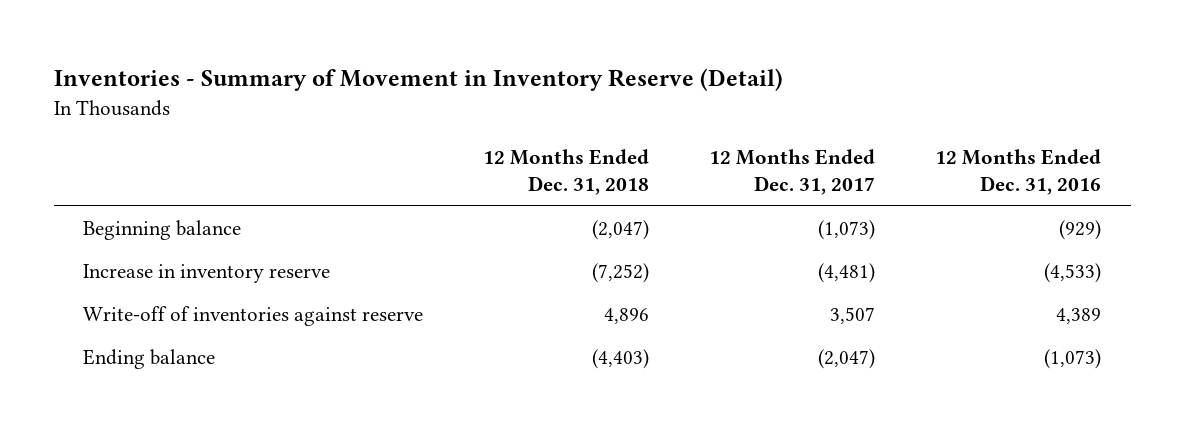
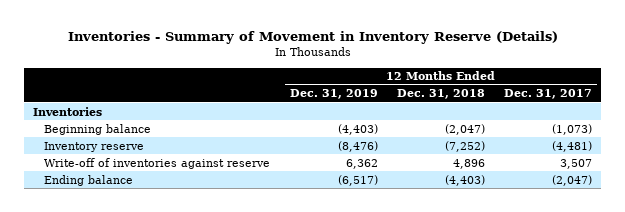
- Inventories - Summary of Movement in Inventory Reserve (Detail)
+ Inventories - Summary of Movement in Inventory Reserve (Details)
- | 12 Months Ended Dec. 31, 2018 | 12 Months Ended Dec. 31, 2017 | 12 Months Ended Dec. 31, 2016
+ | 12 Months Ended Dec. 31, 2019 | 12 Months Ended Dec. 31, 2018 | 12 Months Ended Dec. 31, 2017
+ Inventories
- Increase in inventory reserve | (7,252) | (4,481) | (4,533)
+ Inventory reserve | (8,476) | (7,252) | (4,481)

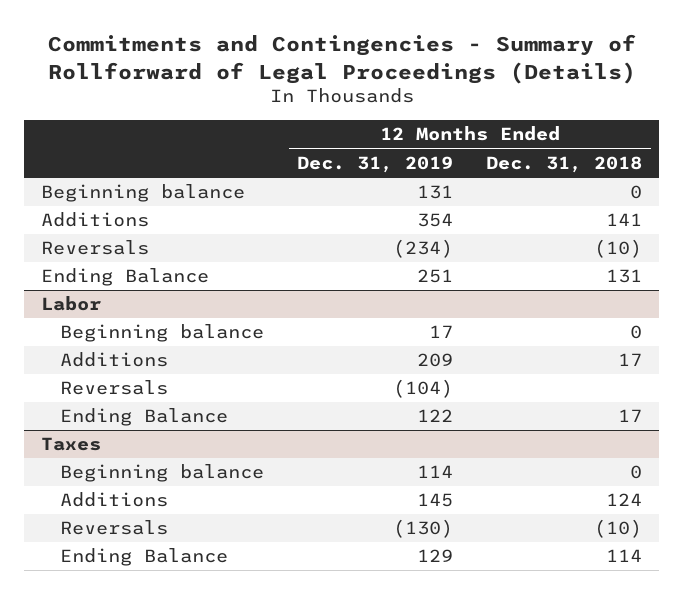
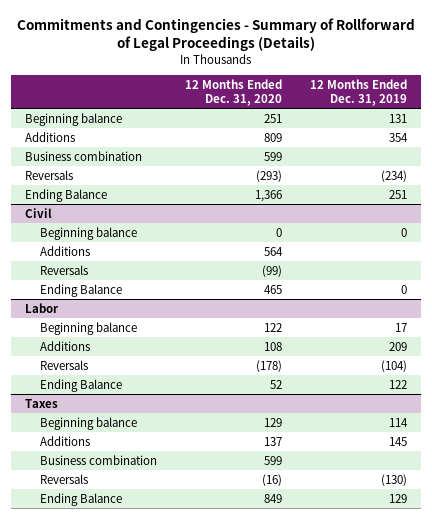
- | 12 Months Ended Dec. 31, 2019 | 12 Months Ended Dec. 31, 2018
+ | 12 Months Ended Dec. 31, 2020 | 12 Months Ended Dec. 31, 2019
+ Business combination | 599 |
+ Civil
+ Beginning balance | 0 | 0
+ Additions | 564 |
+ Reversals | (99) |
+ Ending Balance | 465 | 0
@ Taxes
+ Business combination | 599 |

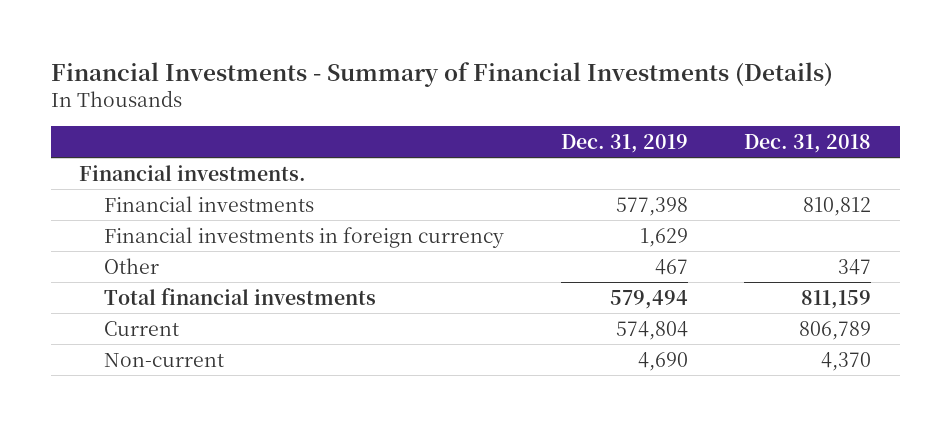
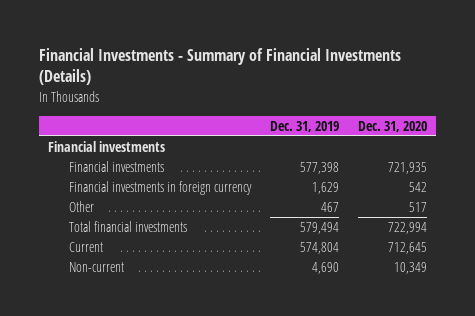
- | Dec. 31, 2019 | Dec. 31, 2018
+ | Dec. 31, 2019 | Dec. 31, 2020
- Financial investments.
+ Financial investments

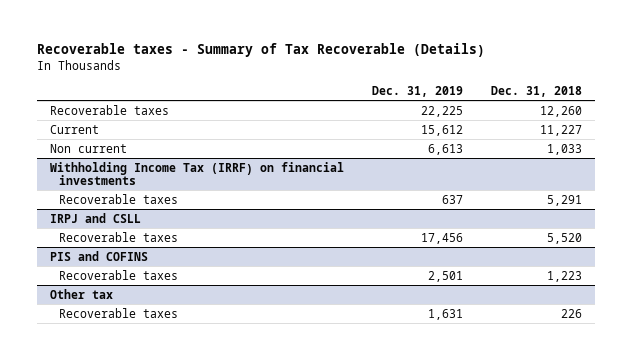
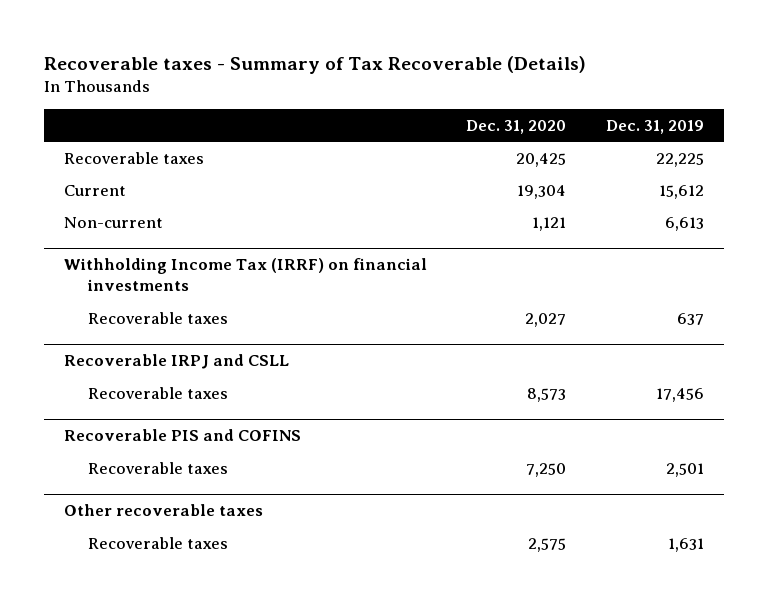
- | Dec. 31, 2019 | Dec. 31, 2018
+ | Dec. 31, 2020 | Dec. 31, 2019
- Non current | 6,613 | 1,033
+ Non-current | 1,121 | 6,613
- IRPJ and CSLL
+ Recoverable IRPJ and CSLL
- PIS and COFINS
+ Recoverable PIS and COFINS
- Other tax
+ Other recoverable taxes

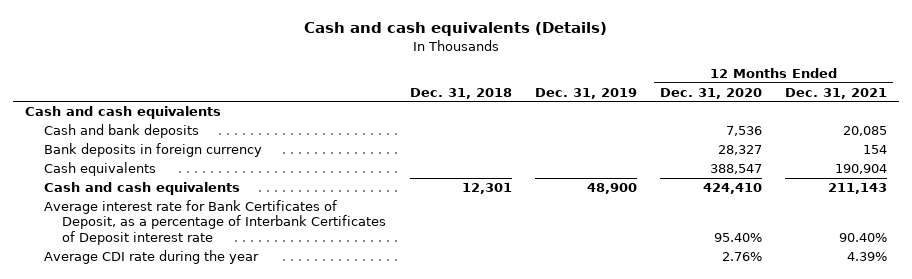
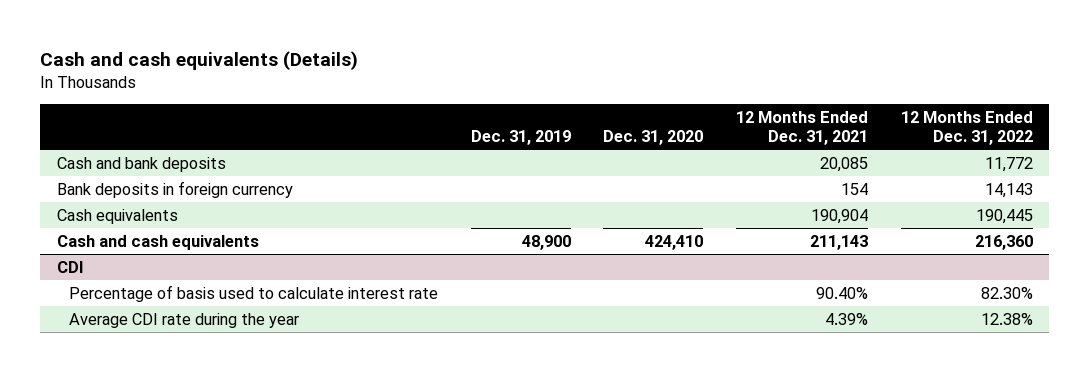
- | Dec. 31, 2018 | Dec. 31, 2019 | 12 Months Ended Dec. 31, 2020 | 12 Months Ended Dec. 31, 2021
+ | Dec. 31, 2019 | Dec. 31, 2020 | 12 Months Ended Dec. 31, 2021 | 12 Months Ended Dec. 31, 2022
- Cash and cash equivalents
- Average interest rate for Bank Certificates of Deposit, as a percentage of Interbank Certificates of Deposit interest rate | | | 95.40% | 90.40%
+ CDI
+ Percentage of basis used to calculate interest rate | | | 90.40% | 82.30%

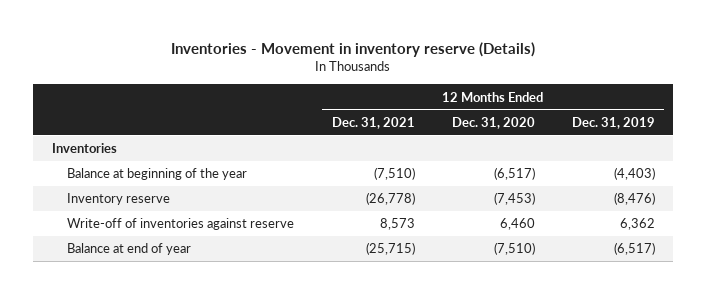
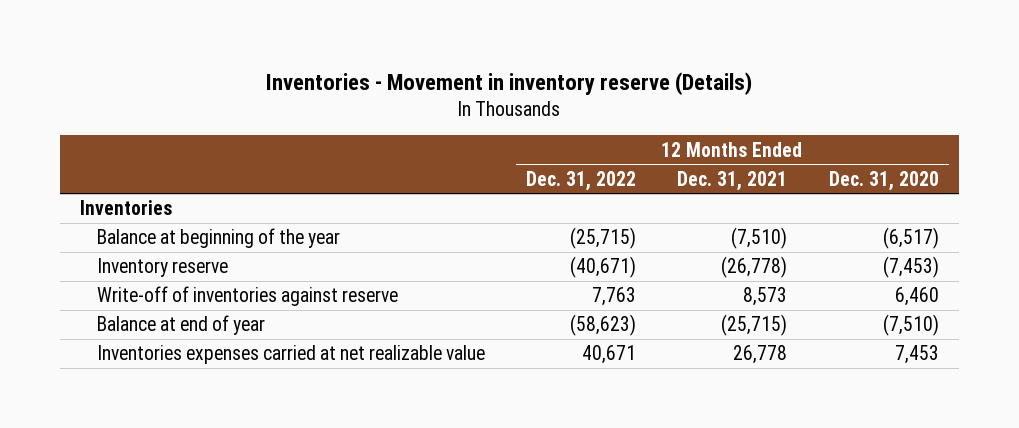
- | 12 Months Ended Dec. 31, 2021 | 12 Months Ended Dec. 31, 2020 | 12 Months Ended Dec. 31, 2019
+ | 12 Months Ended Dec. 31, 2022 | 12 Months Ended Dec. 31, 2021 | 12 Months Ended Dec. 31, 2020
+ Inventories expenses carried at net realizable value | 40,671 | 26,778 | 7,453

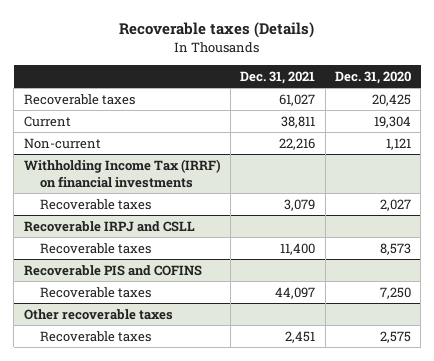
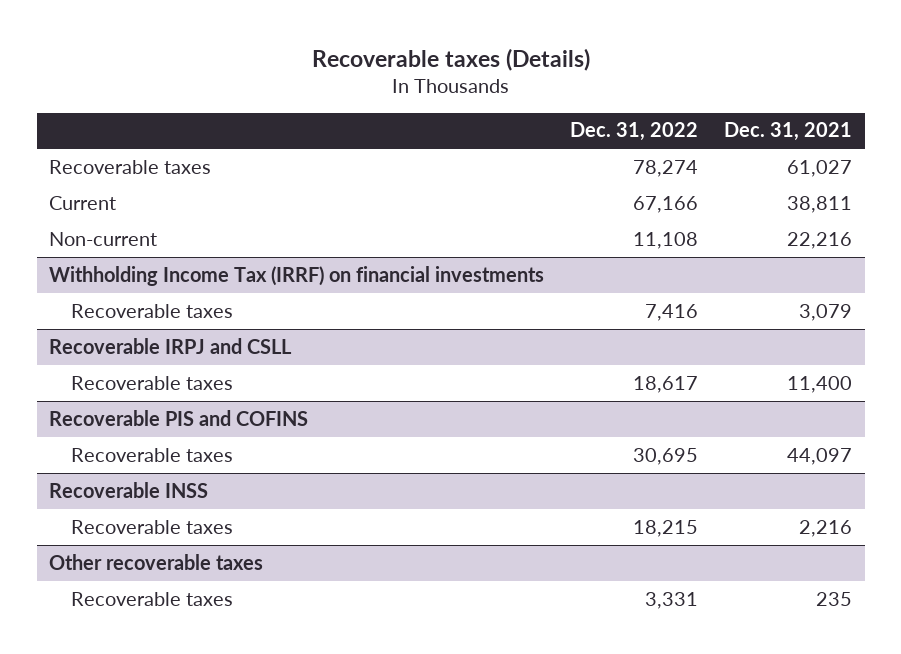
- | Dec. 31, 2021 | Dec. 31, 2020
+ | Dec. 31, 2022 | Dec. 31, 2021
+ Recoverable INSS
+ Recoverable taxes | 18,215 | 2,216
@ Other recoverable taxes
- Recoverable taxes | 2,451 | 2,575
+ Recoverable taxes | 3,331 | 235

